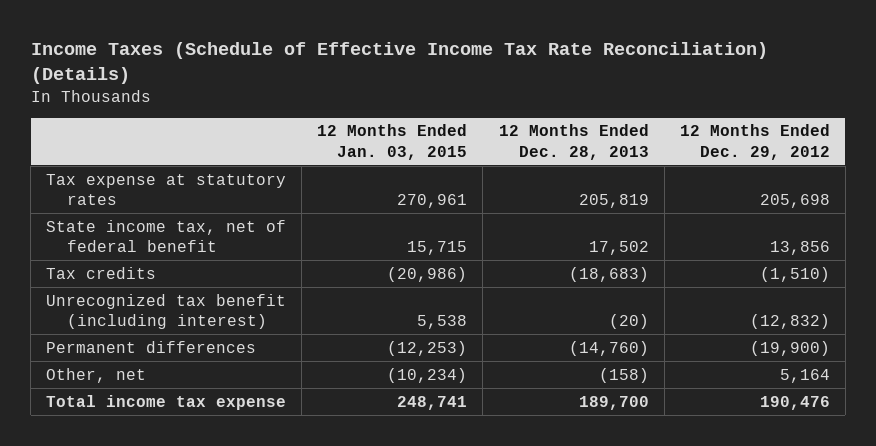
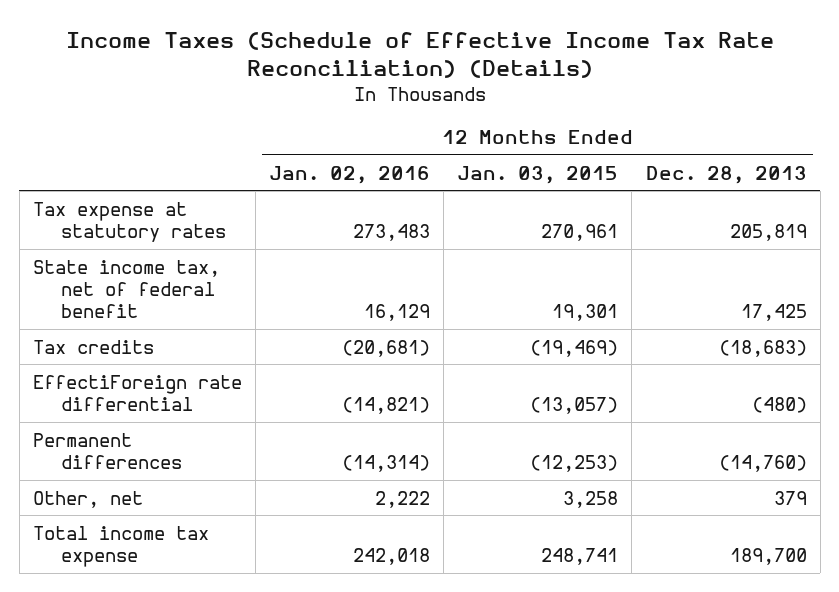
- | 12 Months Ended Jan. 03, 2015 | 12 Months Ended Dec. 28, 2013 | 12 Months Ended Dec. 29, 2012
+ | 12 Months Ended Jan. 02, 2016 | 12 Months Ended Jan. 03, 2015 | 12 Months Ended Dec. 28, 2013
- State income tax, net of federal benefit | 15,715 | 17,502 | 13,856
- Tax credits | (20,986) | (18,683) | (1,510)
- Unrecognized tax benefit (including interest) | 5,538 | (20) | (12,832)
+ State income tax, net of federal benefit | 16,129 | 19,301 | 17,425
+ Tax credits | (20,681) | (19,469) | (18,683)
+ EffectiForeign rate differential | (14,821) | (13,057) | (480)
- Other, net | (10,234) | (158) | 5,164
+ Other, net | 2,222 | 3,258 | 379

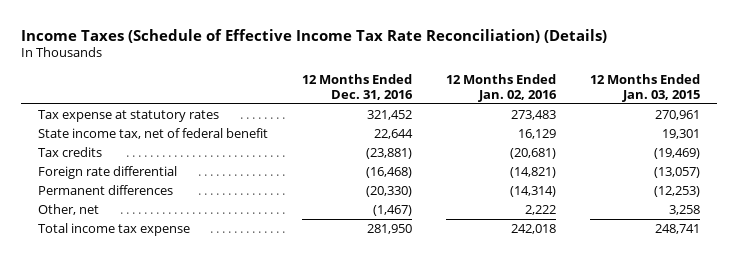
- | 12 Months Ended Jan. 02, 2016 | 12 Months Ended Jan. 03, 2015 | 12 Months Ended Dec. 28, 2013
+ | 12 Months Ended Dec. 31, 2016 | 12 Months Ended Jan. 02, 2016 | 12 Months Ended Jan. 03, 2015
- EffectiForeign rate differential | (14,821) | (13,057) | (480)
+ Foreign rate differential | (16,468) | (14,821) | (13,057)

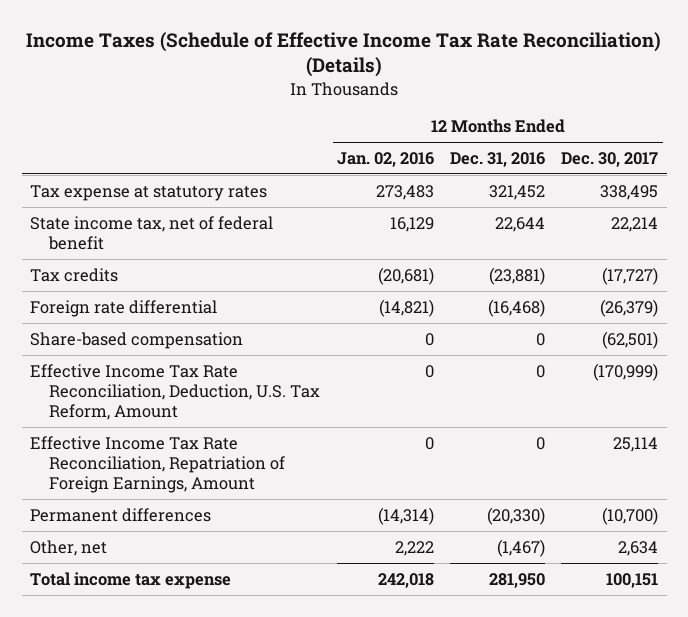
- | 12 Months Ended Dec. 31, 2016 | 12 Months Ended Jan. 02, 2016 | 12 Months Ended Jan. 03, 2015
+ | 12 Months Ended Jan. 02, 2016 | 12 Months Ended Dec. 31, 2016 | 12 Months Ended Dec. 30, 2017
+ Share-based compensation | 0 | 0 | (62,501)
+ Effective Income Tax Rate Reconciliation, Deduction, U.S. Tax Reform, Amount | 0 | 0 | (170,999)
+ Effective Income Tax Rate Reconciliation, Repatriation of Foreign Earnings, Amount | 0 | 0 | 25,114

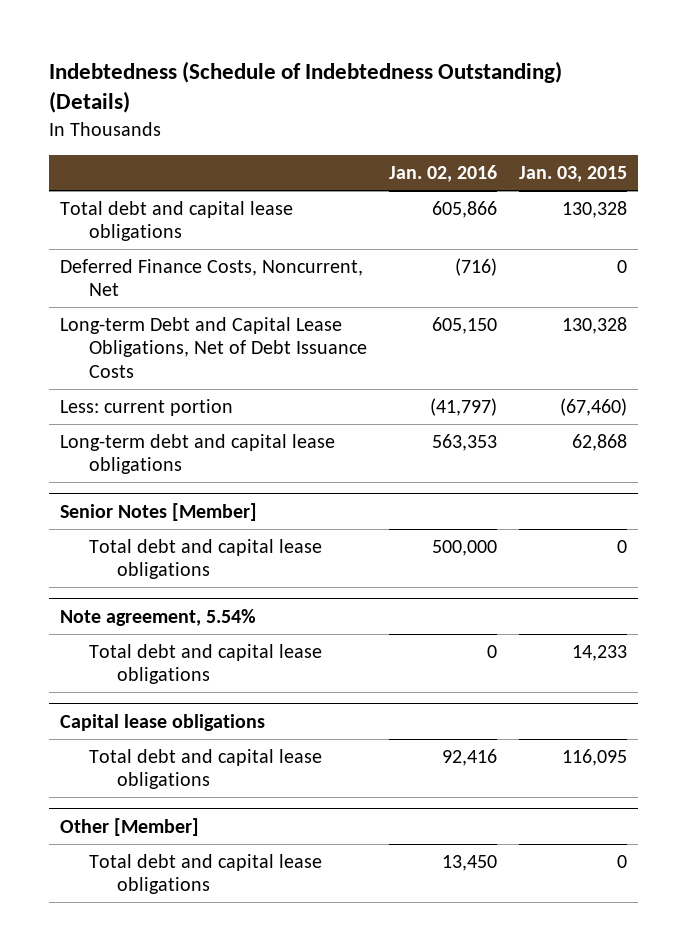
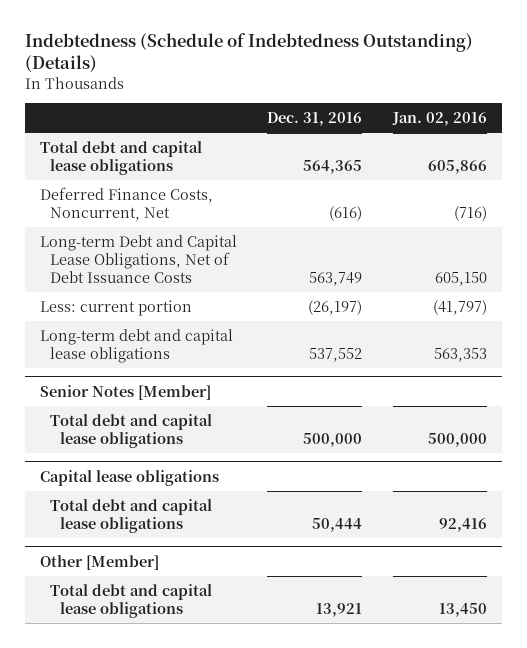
- | Jan. 02, 2016 | Jan. 03, 2015
+ | Dec. 31, 2016 | Jan. 02, 2016
- Note agreement, 5.54%
- Total debt and capital lease obligations | 0 | 14,233

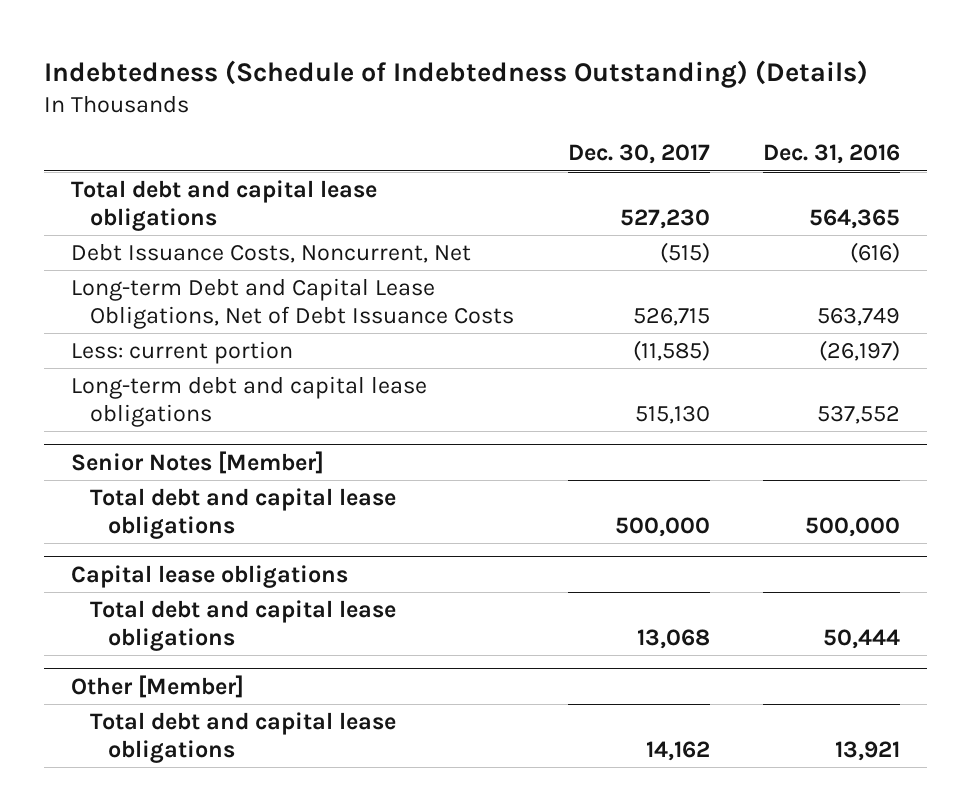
- | Dec. 31, 2016 | Jan. 02, 2016
+ | Dec. 30, 2017 | Dec. 31, 2016
- Deferred Finance Costs, Noncurrent, Net | (616) | (716)
+ Debt Issuance Costs, Noncurrent, Net | (515) | (616)

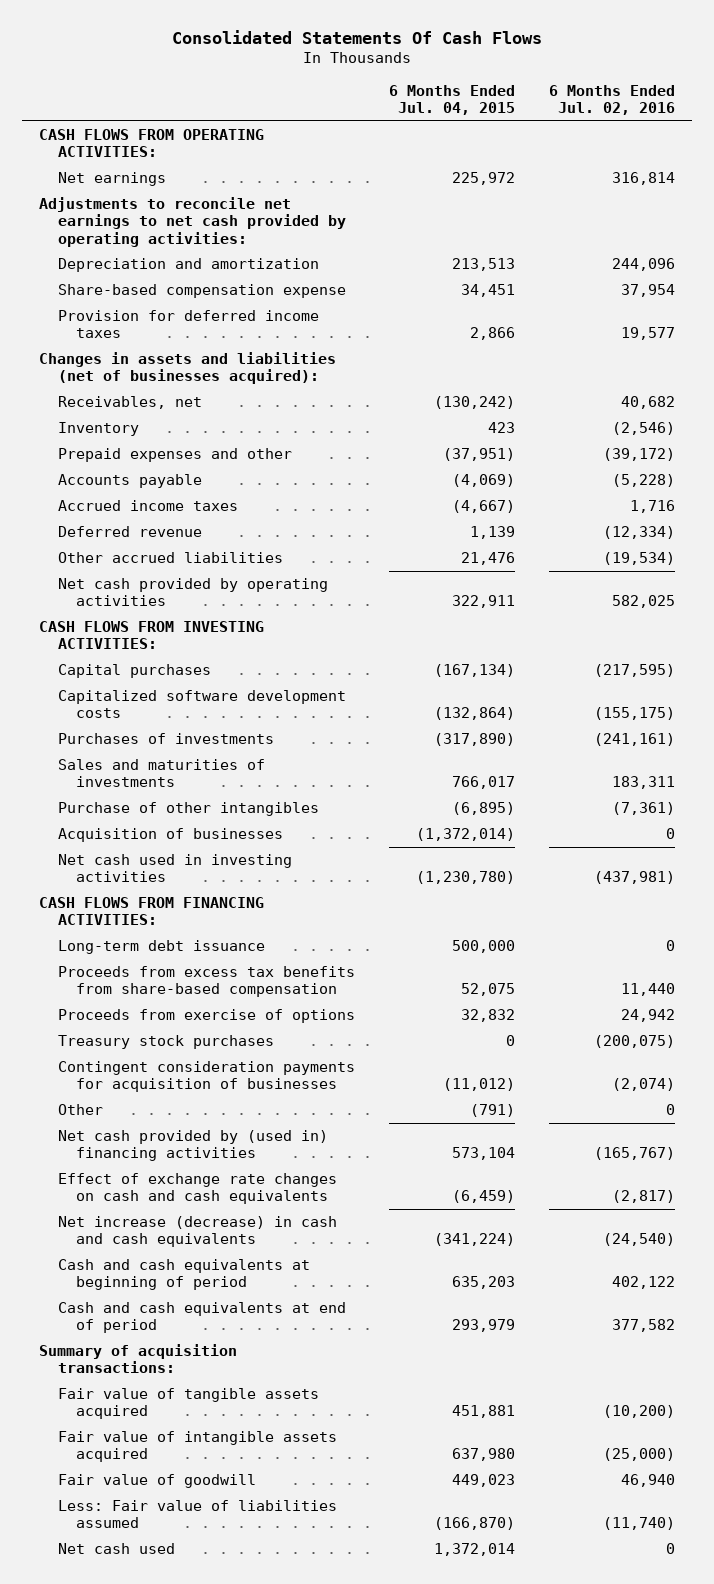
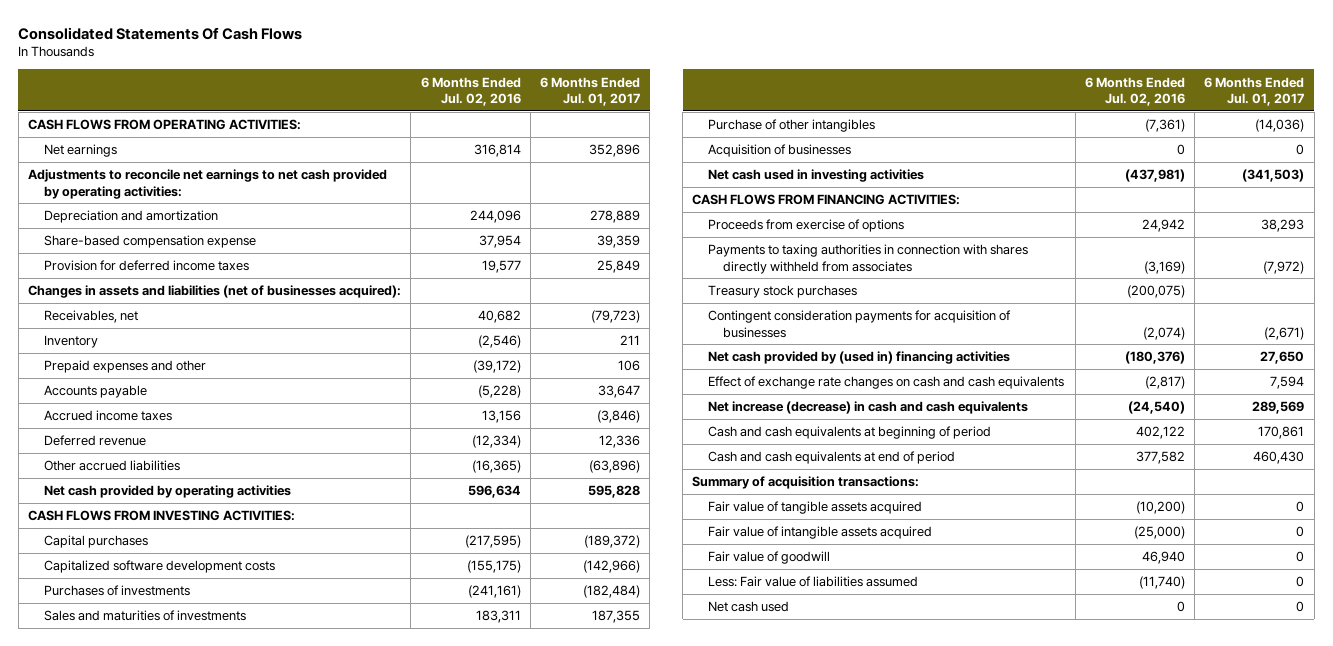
- | 6 Months Ended Jul. 04, 2015 | 6 Months Ended Jul. 02, 2016
+ | 6 Months Ended Jul. 02, 2016 | 6 Months Ended Jul. 01, 2017
- Accrued income taxes | (4,667) | 1,716
+ Accrued income taxes | 13,156 | (3,846)
- Other accrued liabilities | 21,476 | (19,534)
- Net cash provided by operating activities | 322,911 | 582,025
+ Other accrued liabilities | (16,365) | (63,896)
+ Net cash provided by operating activities | 596,634 | 595,828
- Long-term debt issuance | 500,000 | 0
- Proceeds from excess tax benefits from share-based compensation | 52,075 | 11,440
+ Payments to taxing authorities in connection with shares directly withheld from associates | (3,169) | (7,972)
- Other | (791) | 0
- Net cash provided by (used in) financing activities | 573,104 | (165,767)
+ Net cash provided by (used in) financing activities | (180,376) | 27,650

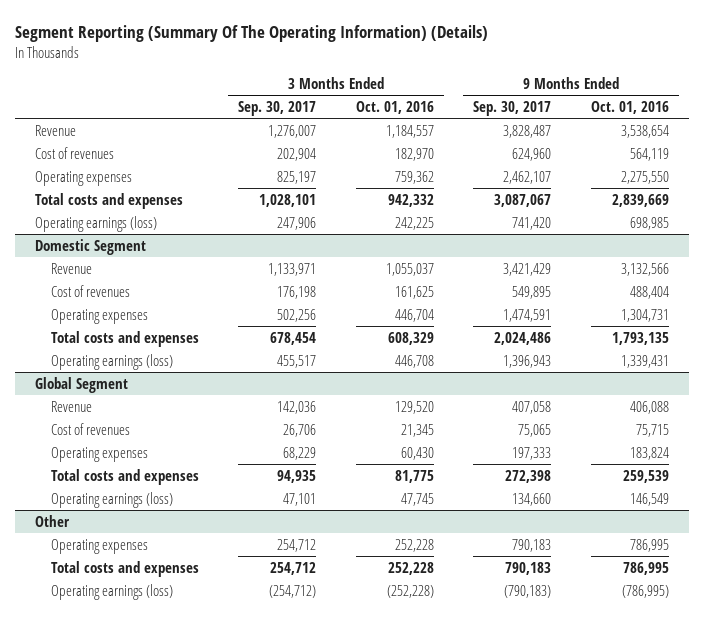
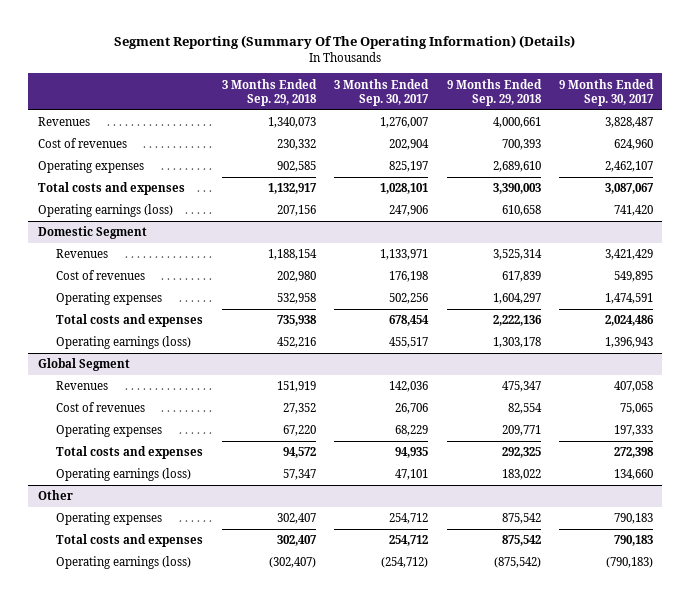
- | 3 Months Ended Sep. 30, 2017 | 3 Months Ended Oct. 01, 2016 | 9 Months Ended Sep. 30, 2017 | 9 Months Ended Oct. 01, 2016
+ | 3 Months Ended Sep. 29, 2018 | 3 Months Ended Sep. 30, 2017 | 9 Months Ended Sep. 29, 2018 | 9 Months Ended Sep. 30, 2017
- Revenue | 1,276,007 | 1,184,557 | 3,828,487 | 3,538,654
+ Revenues | 1,340,073 | 1,276,007 | 4,000,661 | 3,828,487
@ Domestic Segment
- Revenue | 1,133,971 | 1,055,037 | 3,421,429 | 3,132,566
+ Revenues | 1,188,154 | 1,133,971 | 3,525,314 | 3,421,429
@ Global Segment
- Revenue | 142,036 | 129,520 | 407,058 | 406,088
+ Revenues | 151,919 | 142,036 | 475,347 | 407,058

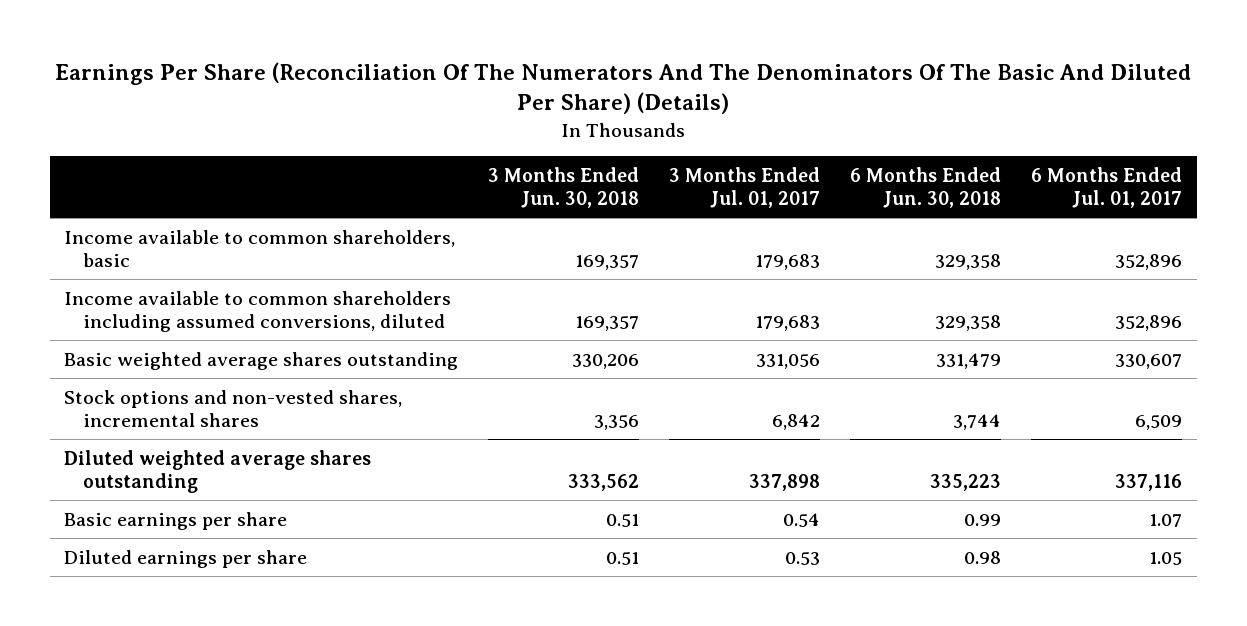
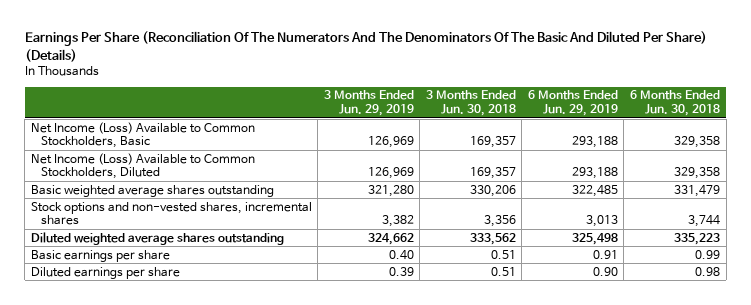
- | 3 Months Ended Jun. 30, 2018 | 3 Months Ended Jul. 01, 2017 | 6 Months Ended Jun. 30, 2018 | 6 Months Ended Jul. 01, 2017
+ | 3 Months Ended Jun. 29, 2019 | 3 Months Ended Jun. 30, 2018 | 6 Months Ended Jun. 29, 2019 | 6 Months Ended Jun. 30, 2018
- Income available to common shareholders, basic | 169,357 | 179,683 | 329,358 | 352,896
- Income available to common shareholders including assumed conversions, diluted | 169,357 | 179,683 | 329,358 | 352,896
+ Net Income (Loss) Available to Common Stockholders, Basic | 126,969 | 169,357 | 293,188 | 329,358
+ Net Income (Loss) Available to Common Stockholders, Diluted | 126,969 | 169,357 | 293,188 | 329,358

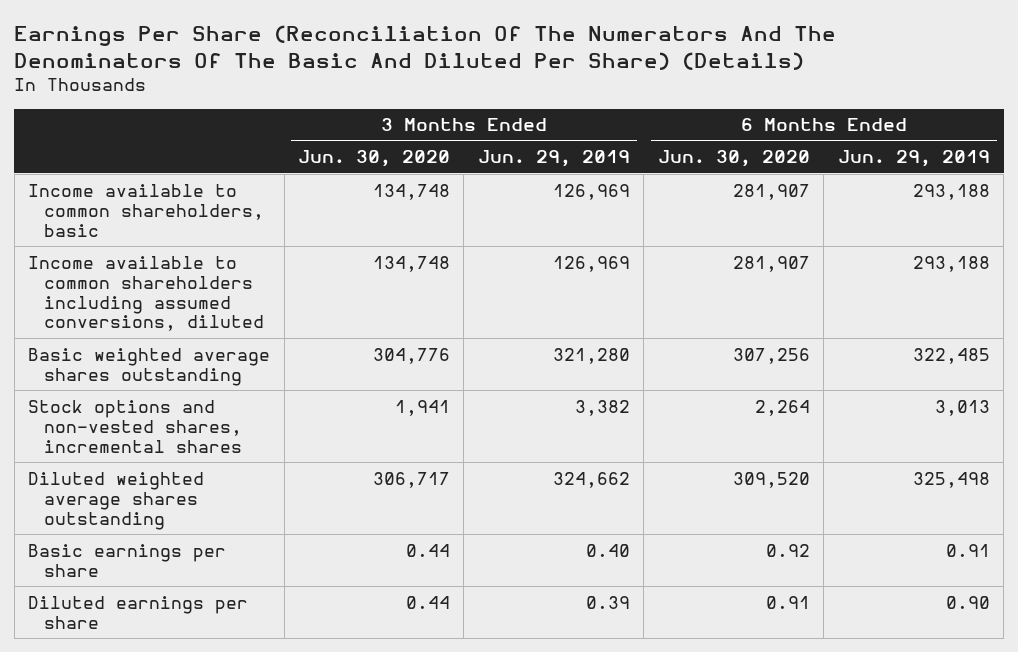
- | 3 Months Ended Jun. 29, 2019 | 3 Months Ended Jun. 30, 2018 | 6 Months Ended Jun. 29, 2019 | 6 Months Ended Jun. 30, 2018
+ | 3 Months Ended Jun. 30, 2020 | 3 Months Ended Jun. 29, 2019 | 6 Months Ended Jun. 30, 2020 | 6 Months Ended Jun. 29, 2019
- Net Income (Loss) Available to Common Stockholders, Basic | 126,969 | 169,357 | 293,188 | 329,358
- Net Income (Loss) Available to Common Stockholders, Diluted | 126,969 | 169,357 | 293,188 | 329,358
+ Income available to common shareholders, basic | 134,748 | 126,969 | 281,907 | 293,188
+ Income available to common shareholders including assumed conversions, diluted | 134,748 | 126,969 | 281,907 | 293,188

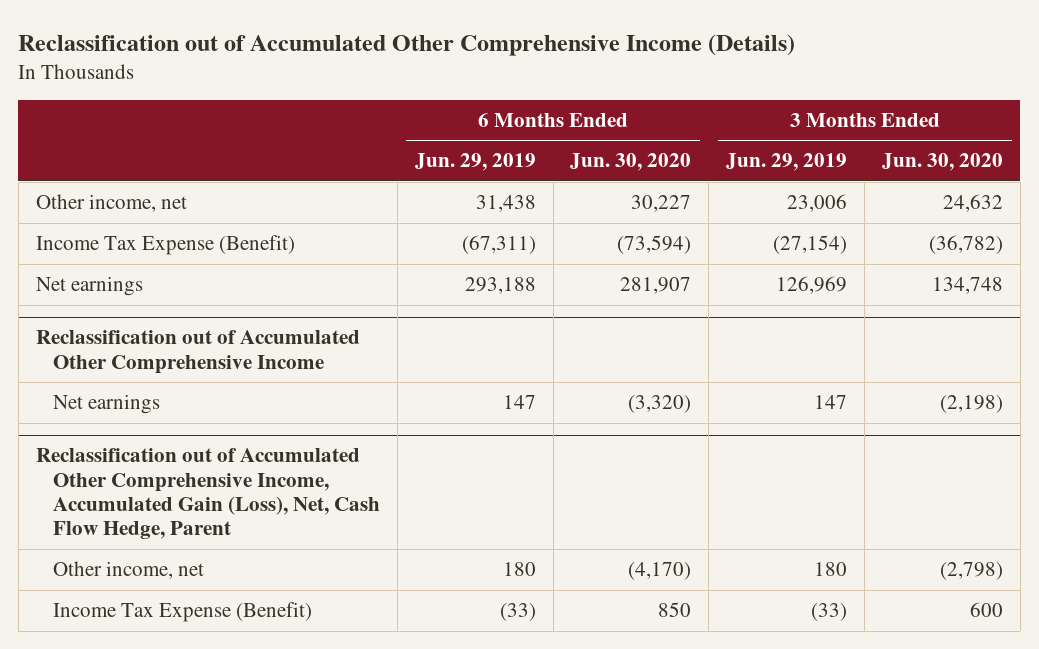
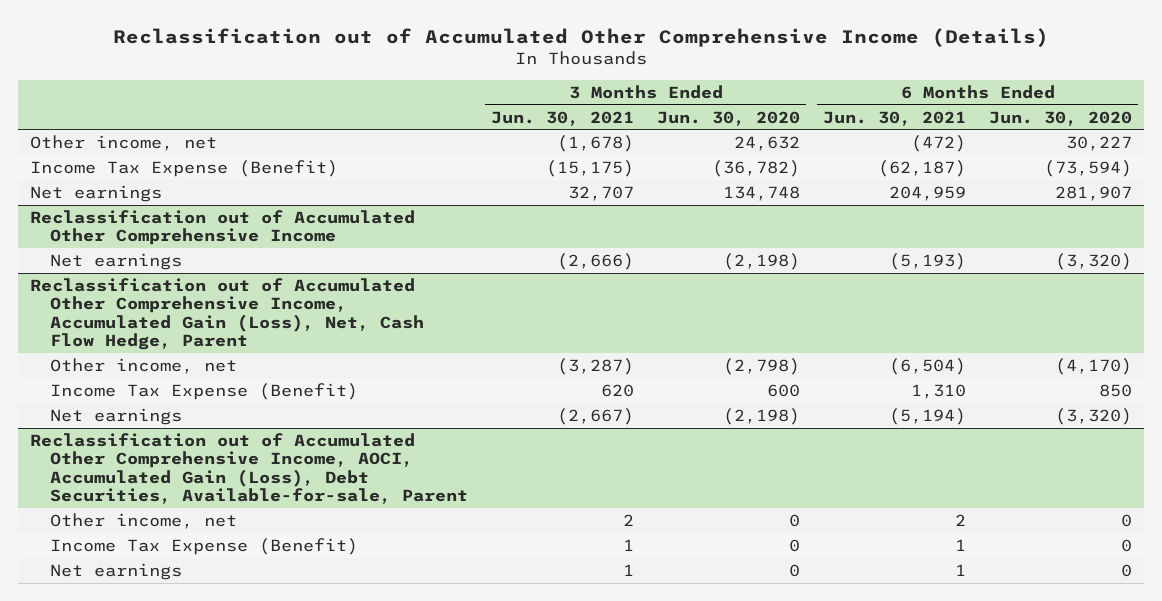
- | 6 Months Ended Jun. 29, 2019 | 6 Months Ended Jun. 30, 2020 | 3 Months Ended Jun. 29, 2019 | 3 Months Ended Jun. 30, 2020
+ | 3 Months Ended Jun. 30, 2021 | 3 Months Ended Jun. 30, 2020 | 6 Months Ended Jun. 30, 2021 | 6 Months Ended Jun. 30, 2020
@ Reclassification out of Accumulated Other Comprehensive Income, Accumulated Gain (Loss), Net, Cash Flow Hedge, Parent
+ Net earnings | (2,667) | (2,198) | (5,194) | (3,320)
+ Reclassification out of Accumulated Other Comprehensive Income, AOCI, Accumulated Gain (Loss), Debt Securities, Available-for-sale, Parent
+ Other income, net | 2 | 0 | 2 | 0
+ Income Tax Expense (Benefit) | 1 | 0 | 1 | 0
+ Net earnings | 1 | 0 | 1 | 0

